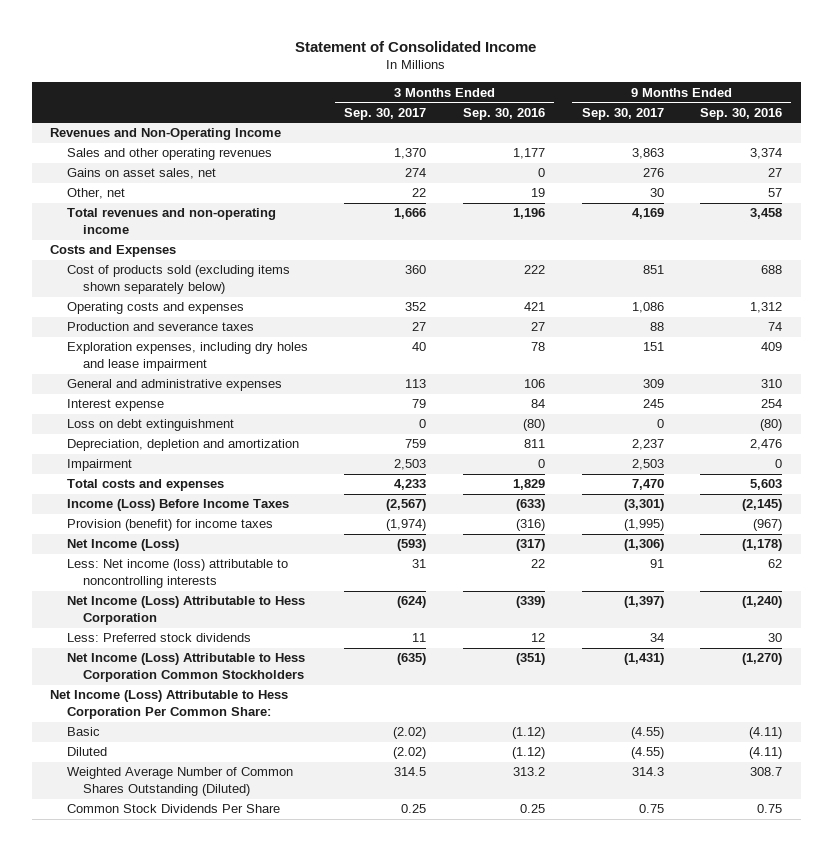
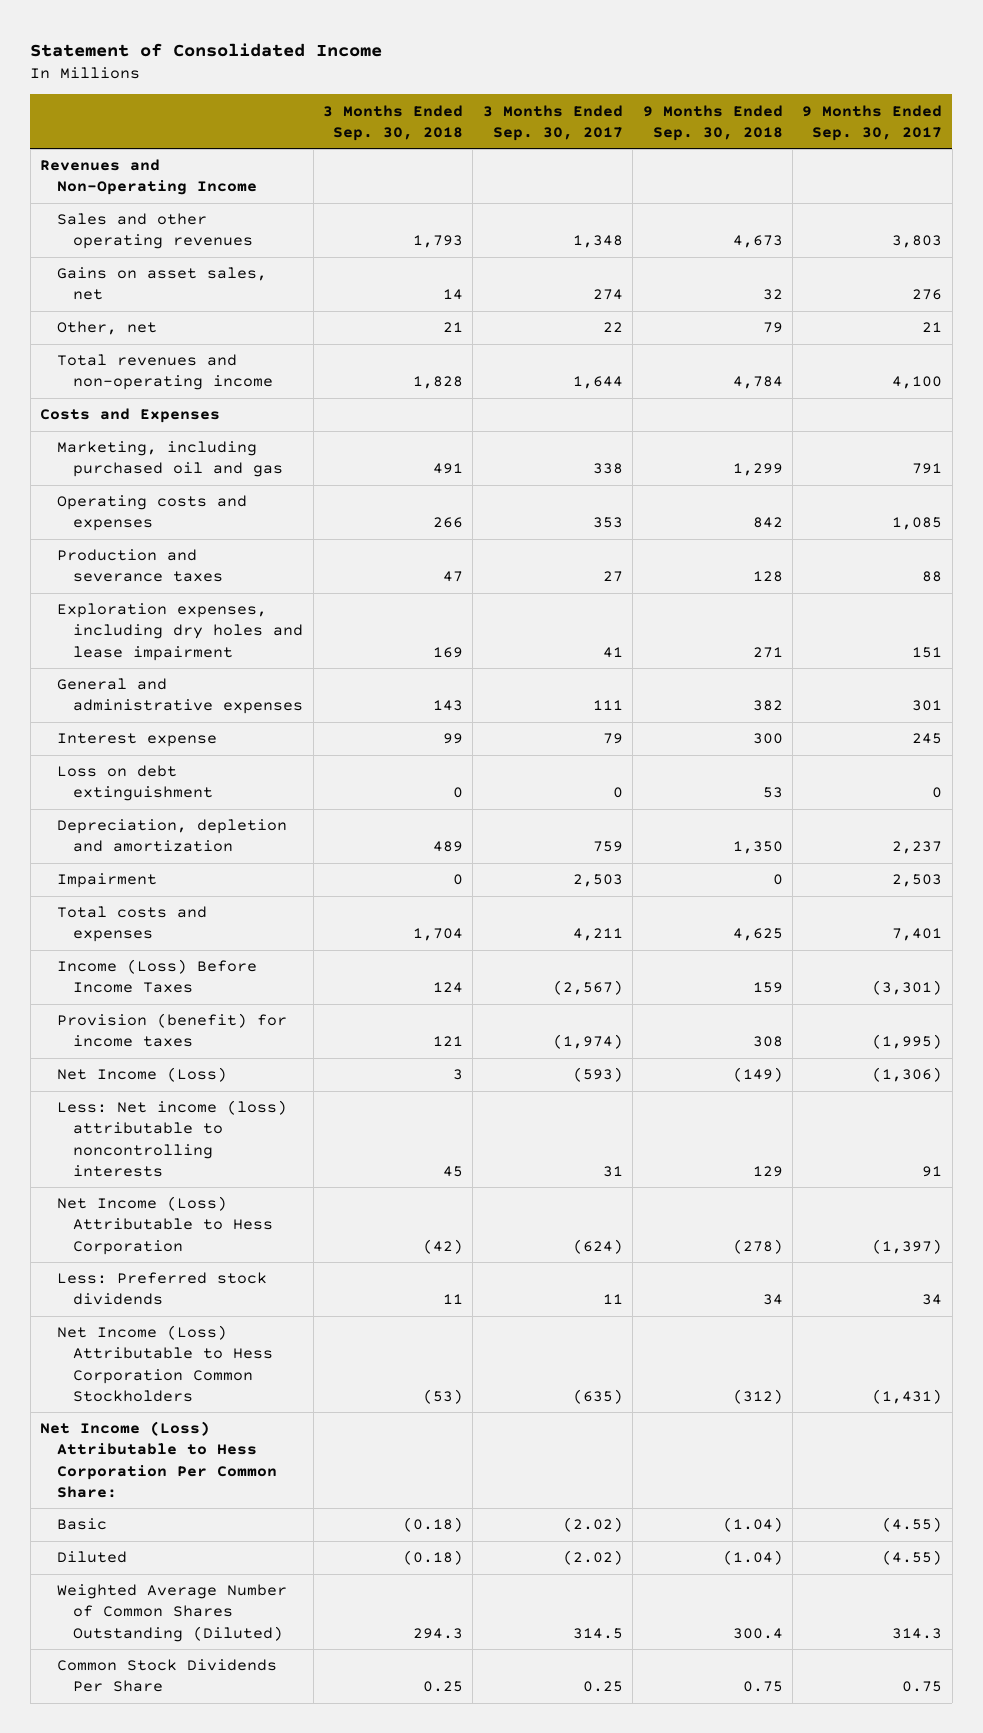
- | 3 Months Ended Sep. 30, 2017 | 3 Months Ended Sep. 30, 2016 | 9 Months Ended Sep. 30, 2017 | 9 Months Ended Sep. 30, 2016
+ | 3 Months Ended Sep. 30, 2018 | 3 Months Ended Sep. 30, 2017 | 9 Months Ended Sep. 30, 2018 | 9 Months Ended Sep. 30, 2017
- Sales and other operating revenues | 1,370 | 1,177 | 3,863 | 3,374
+ Sales and other operating revenues | 1,793 | 1,348 | 4,673 | 3,803
- Other, net | 22 | 19 | 30 | 57
- Total revenues and non-operating income | 1,666 | 1,196 | 4,169 | 3,458
+ Other, net | 21 | 22 | 79 | 21
+ Total revenues and non-operating income | 1,828 | 1,644 | 4,784 | 4,100
- Cost of products sold (excluding items shown separately below) | 360 | 222 | 851 | 688
- Operating costs and expenses | 352 | 421 | 1,086 | 1,312
+ Marketing, including purchased oil and gas | 491 | 338 | 1,299 | 791
+ Operating costs and expenses | 266 | 353 | 842 | 1,085
- Exploration expenses, including dry holes and lease impairment | 40 | 78 | 151 | 409
- General and administrative expenses | 113 | 106 | 309 | 310
+ Exploration expenses, including dry holes and lease impairment | 169 | 41 | 271 | 151
+ General and administrative expenses | 143 | 111 | 382 | 301
- Total costs and expenses | 4,233 | 1,829 | 7,470 | 5,603
+ Total costs and expenses | 1,704 | 4,211 | 4,625 | 7,401

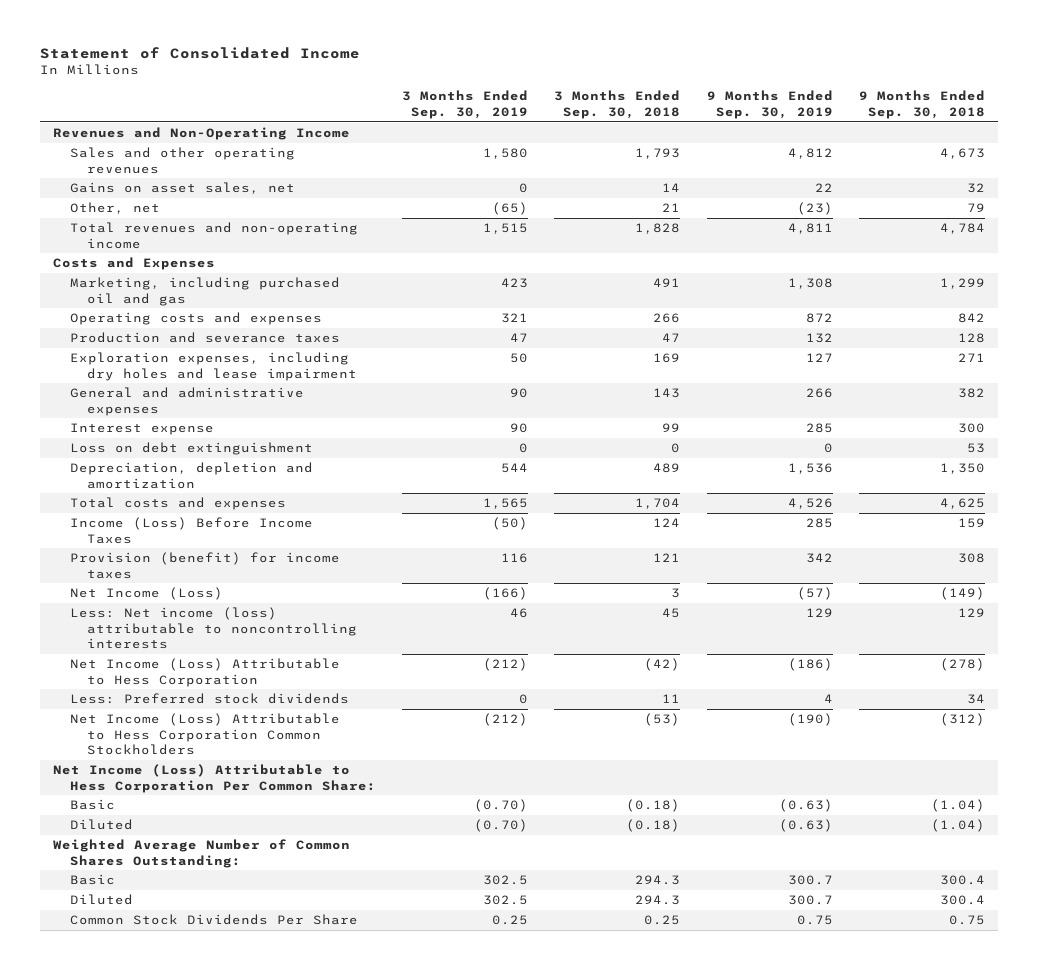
- | 3 Months Ended Sep. 30, 2018 | 3 Months Ended Sep. 30, 2017 | 9 Months Ended Sep. 30, 2018 | 9 Months Ended Sep. 30, 2017
+ | 3 Months Ended Sep. 30, 2019 | 3 Months Ended Sep. 30, 2018 | 9 Months Ended Sep. 30, 2019 | 9 Months Ended Sep. 30, 2018
- Impairment | 0 | 2,503 | 0 | 2,503
- Weighted Average Number of Common Shares Outstanding (Diluted) | 294.3 | 314.5 | 300.4 | 314.3
+ Weighted Average Number of Common Shares Outstanding:
+ Basic | 302.5 | 294.3 | 300.7 | 300.4
+ Diluted | 302.5 | 294.3 | 300.7 | 300.4

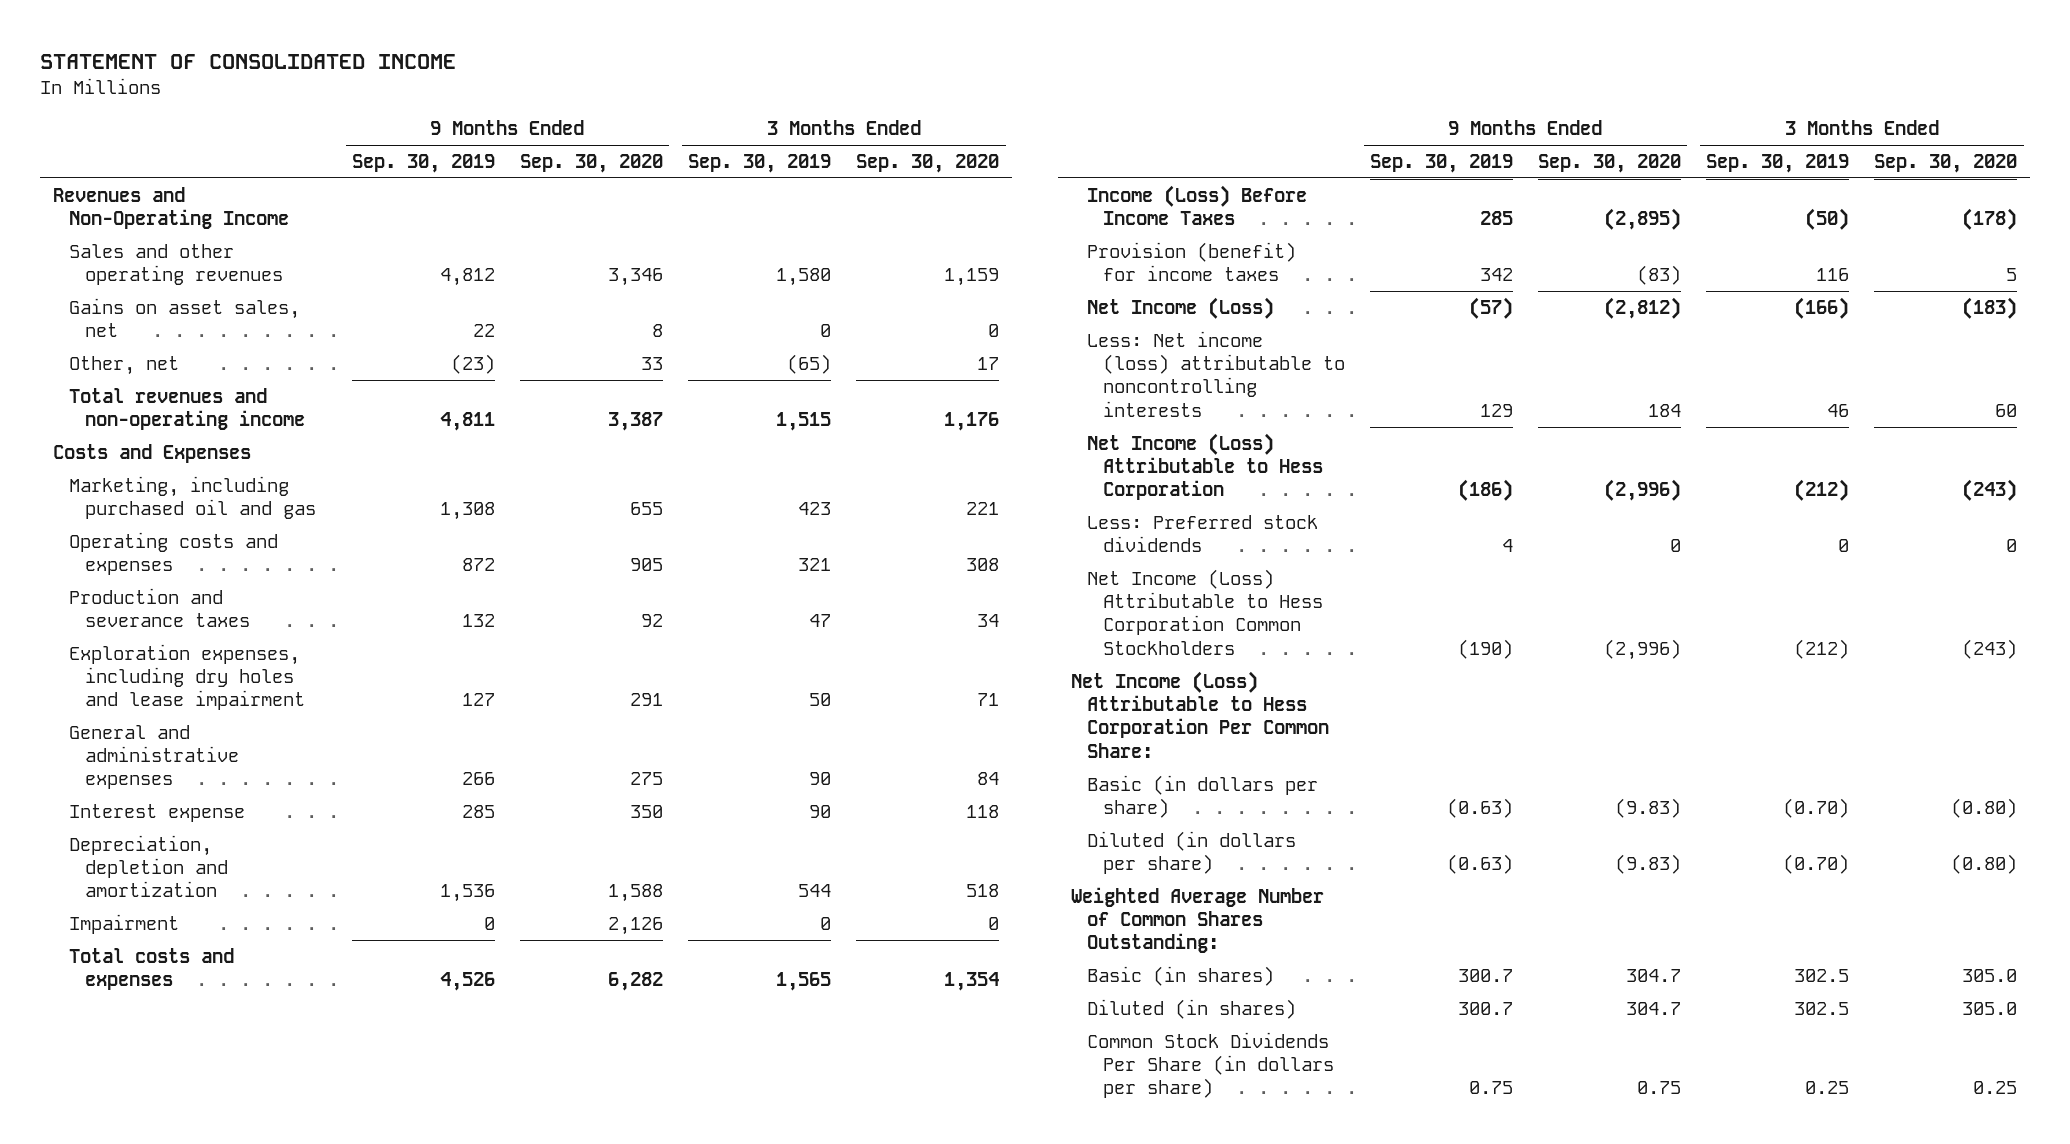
- Statement of Consolidated Income
+ STATEMENT OF CONSOLIDATED INCOME
- | 3 Months Ended Sep. 30, 2019 | 3 Months Ended Sep. 30, 2018 | 9 Months Ended Sep. 30, 2019 | 9 Months Ended Sep. 30, 2018
+ | 9 Months Ended Sep. 30, 2019 | 9 Months Ended Sep. 30, 2020 | 3 Months Ended Sep. 30, 2019 | 3 Months Ended Sep. 30, 2020
- Loss on debt extinguishment | 0 | 0 | 0 | 53
+ Impairment | 0 | 2,126 | 0 | 0
- Basic | (0.70) | (0.18) | (0.63) | (1.04)
- Diluted | (0.70) | (0.18) | (0.63) | (1.04)
+ Basic (in dollars per share) | (0.63) | (9.83) | (0.70) | (0.80)
+ Diluted (in dollars per share) | (0.63) | (9.83) | (0.70) | (0.80)
- Basic | 302.5 | 294.3 | 300.7 | 300.4
- Diluted | 302.5 | 294.3 | 300.7 | 300.4
- Common Stock Dividends Per Share | 0.25 | 0.25 | 0.75 | 0.75
+ Basic (in shares) | 300.7 | 304.7 | 302.5 | 305.0
+ Diluted (in shares) | 300.7 | 304.7 | 302.5 | 305.0
+ Common Stock Dividends Per Share (in dollars per share) | 0.75 | 0.75 | 0.25 | 0.25

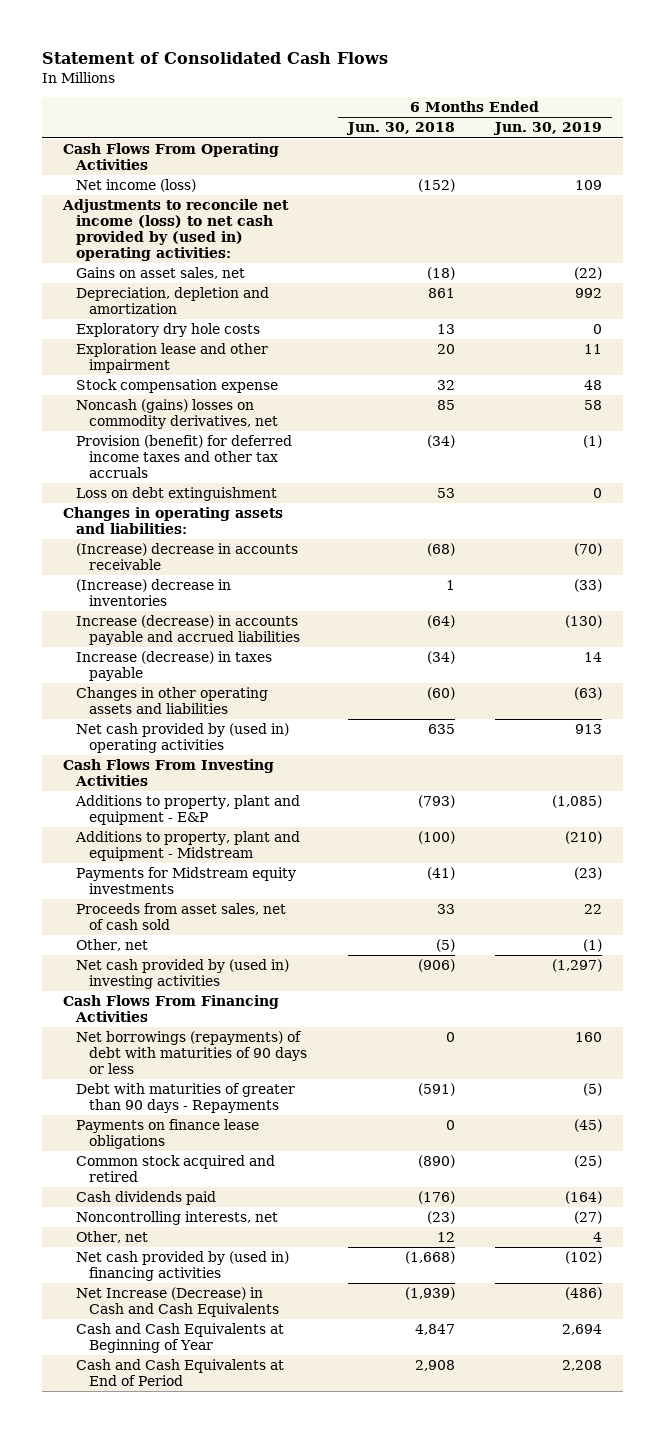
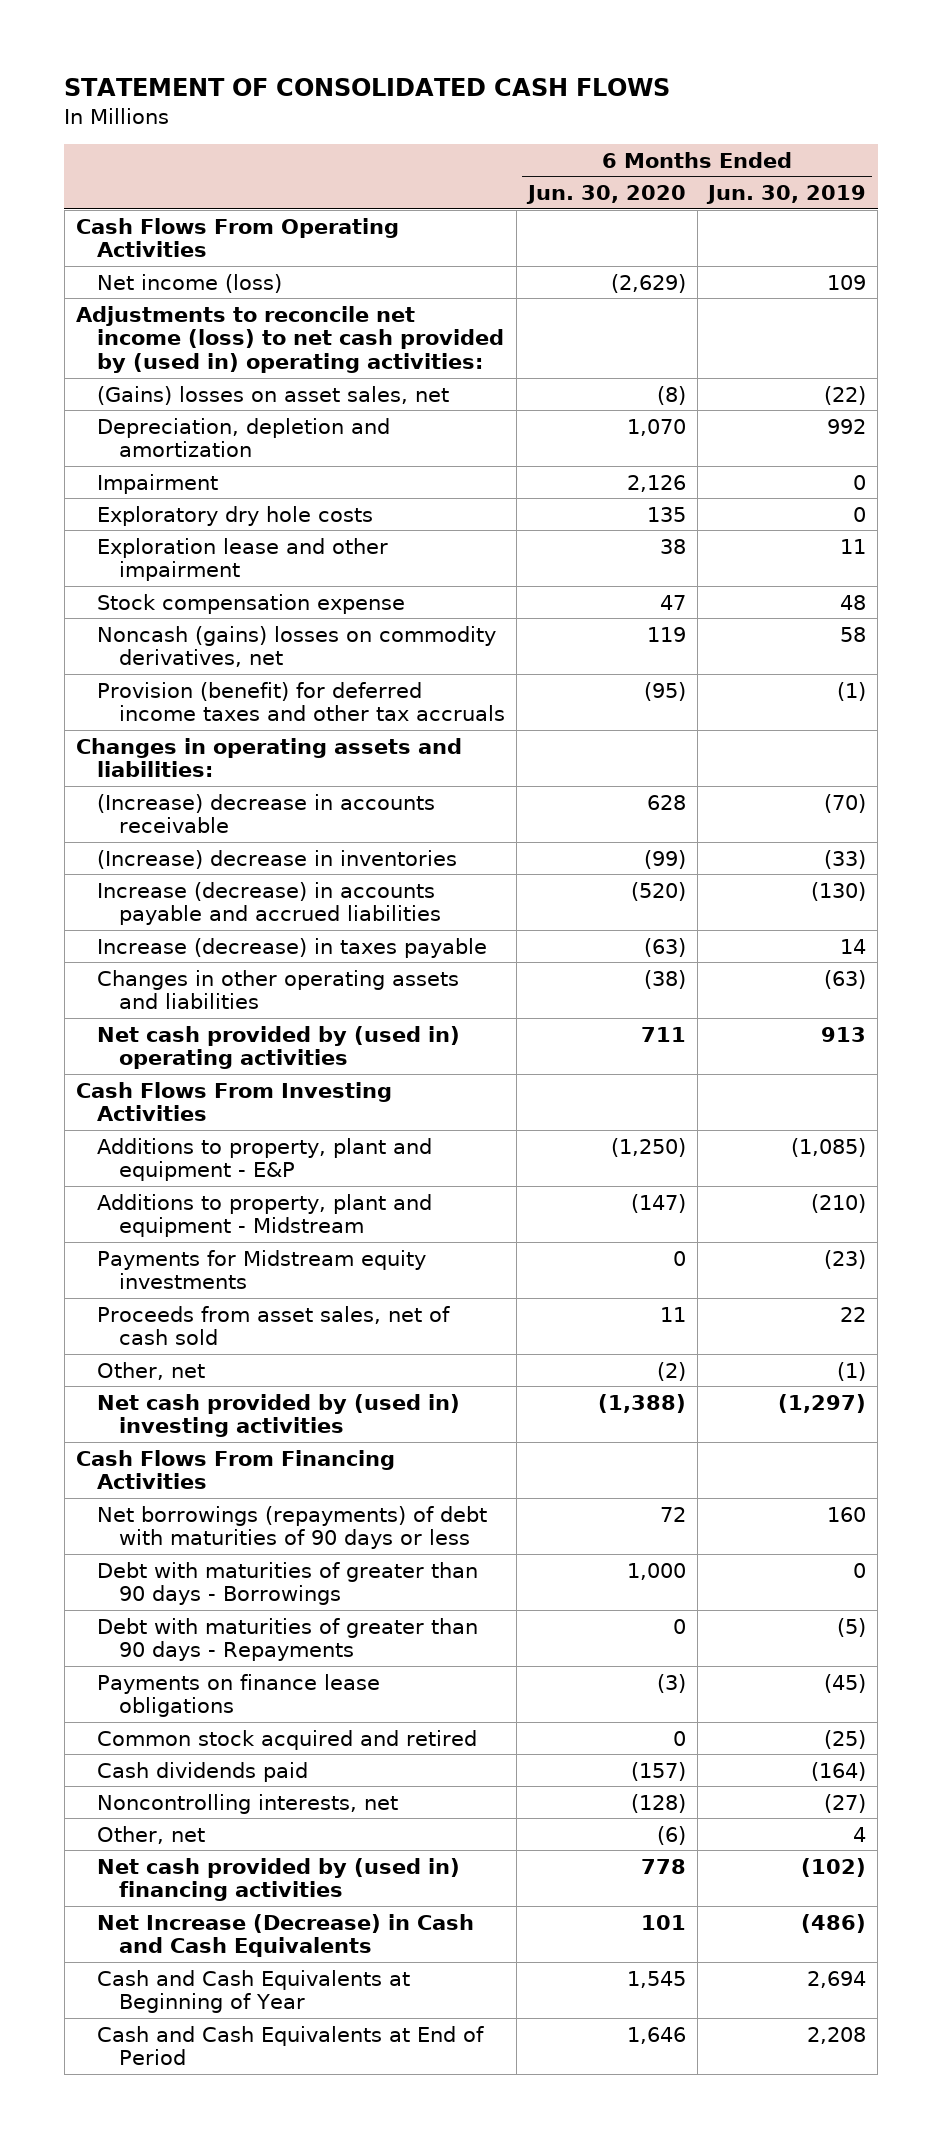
- Statement of Consolidated Cash Flows
+ STATEMENT OF CONSOLIDATED CASH FLOWS
- | 6 Months Ended Jun. 30, 2018 | 6 Months Ended Jun. 30, 2019
+ | 6 Months Ended Jun. 30, 2020 | 6 Months Ended Jun. 30, 2019
- Gains on asset sales, net | (18) | (22)
+ (Gains) losses on asset sales, net | (8) | (22)
+ Impairment | 2,126 | 0
- Loss on debt extinguishment | 53 | 0
+ Debt with maturities of greater than 90 days - Borrowings | 1,000 | 0

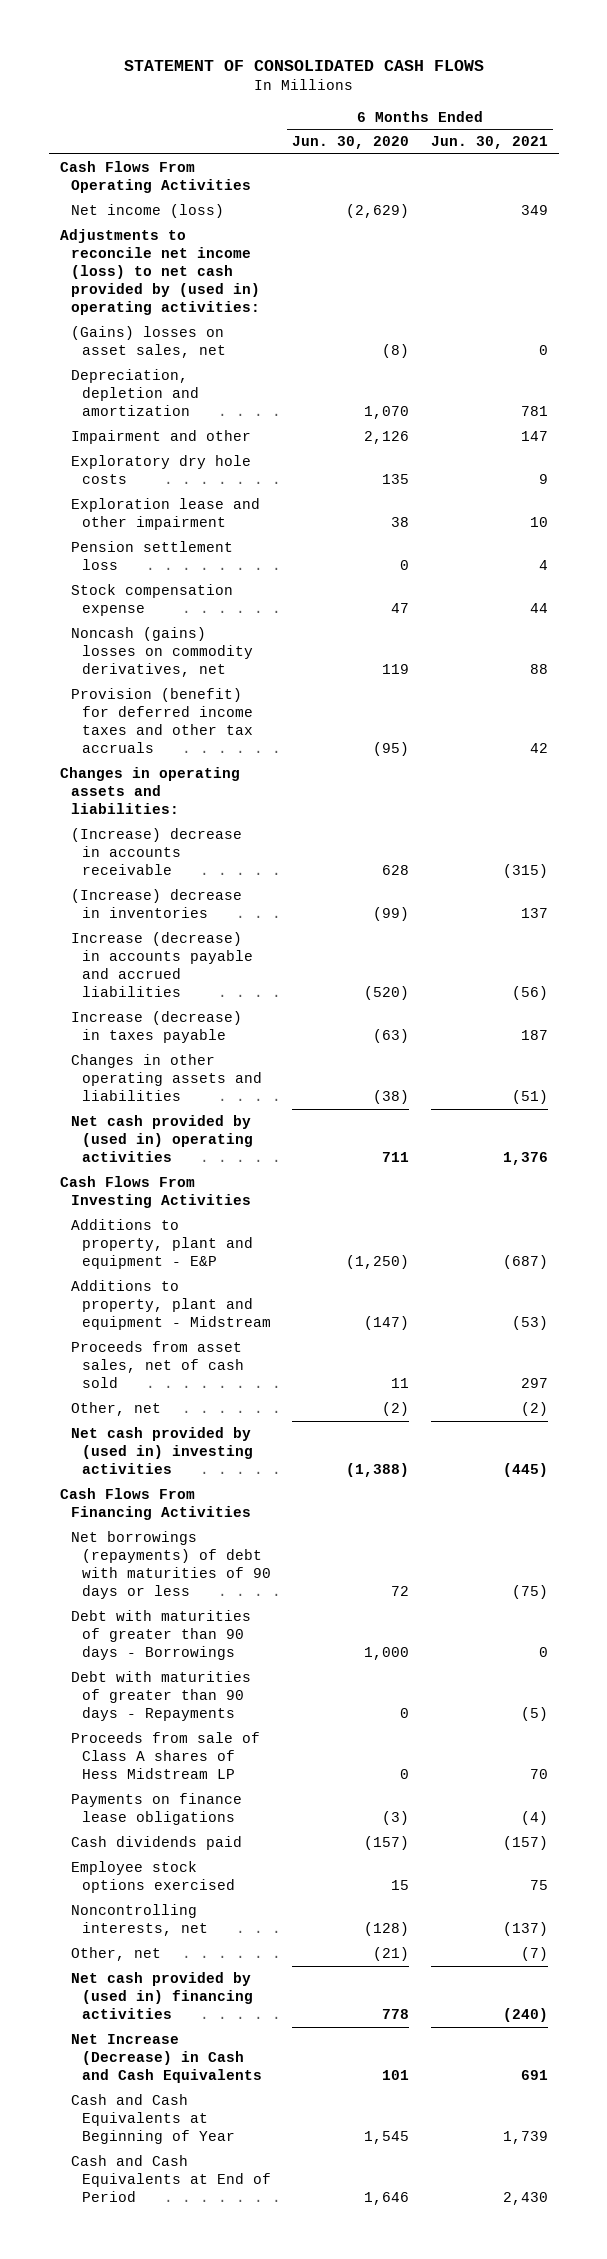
- | 6 Months Ended Jun. 30, 2020 | 6 Months Ended Jun. 30, 2019
+ | 6 Months Ended Jun. 30, 2020 | 6 Months Ended Jun. 30, 2021
- Impairment | 2,126 | 0
+ Impairment and other | 2,126 | 147
+ Pension settlement loss | 0 | 4
- Payments for Midstream equity investments | 0 | (23)
+ Proceeds from sale of Class A shares of Hess Midstream LP | 0 | 70
- Common stock acquired and retired | 0 | (25)
+ Employee stock options exercised | 15 | 75
- Other, net | (6) | 4
+ Other, net | (21) | (7)

